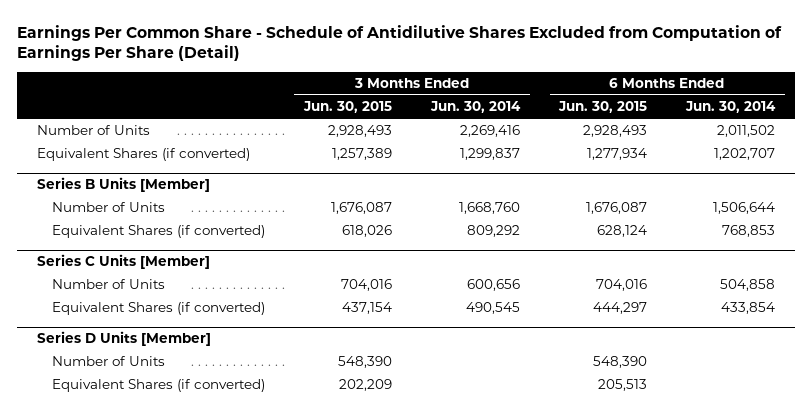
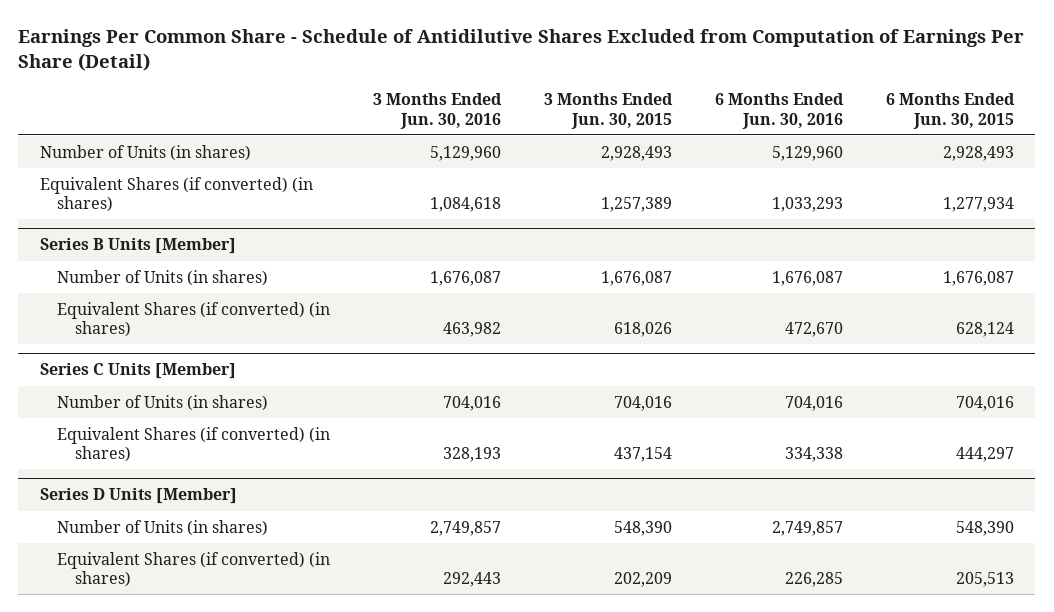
- | 3 Months Ended Jun. 30, 2015 | 3 Months Ended Jun. 30, 2014 | 6 Months Ended Jun. 30, 2015 | 6 Months Ended Jun. 30, 2014
+ | 3 Months Ended Jun. 30, 2016 | 3 Months Ended Jun. 30, 2015 | 6 Months Ended Jun. 30, 2016 | 6 Months Ended Jun. 30, 2015
- Number of Units | 2,928,493 | 2,269,416 | 2,928,493 | 2,011,502
- Equivalent Shares (if converted) | 1,257,389 | 1,299,837 | 1,277,934 | 1,202,707
+ Number of Units (in shares) | 5,129,960 | 2,928,493 | 5,129,960 | 2,928,493
+ Equivalent Shares (if converted) (in shares) | 1,084,618 | 1,257,389 | 1,033,293 | 1,277,934
@ Series B Units [Member]
- Number of Units | 1,676,087 | 1,668,760 | 1,676,087 | 1,506,644
- Equivalent Shares (if converted) | 618,026 | 809,292 | 628,124 | 768,853
+ Number of Units (in shares) | 1,676,087 | 1,676,087 | 1,676,087 | 1,676,087
+ Equivalent Shares (if converted) (in shares) | 463,982 | 618,026 | 472,670 | 628,124
@ Series C Units [Member]
- Number of Units | 704,016 | 600,656 | 704,016 | 504,858
- Equivalent Shares (if converted) | 437,154 | 490,545 | 444,297 | 433,854
+ Number of Units (in shares) | 704,016 | 704,016 | 704,016 | 704,016
+ Equivalent Shares (if converted) (in shares) | 328,193 | 437,154 | 334,338 | 444,297
@ Series D Units [Member]
- Number of Units | 548,390 | | 548,390 |
- Equivalent Shares (if converted) | 202,209 | | 205,513 |
+ Number of Units (in shares) | 2,749,857 | 548,390 | 2,749,857 | 548,390
+ Equivalent Shares (if converted) (in shares) | 292,443 | 202,209 | 226,285 | 205,513

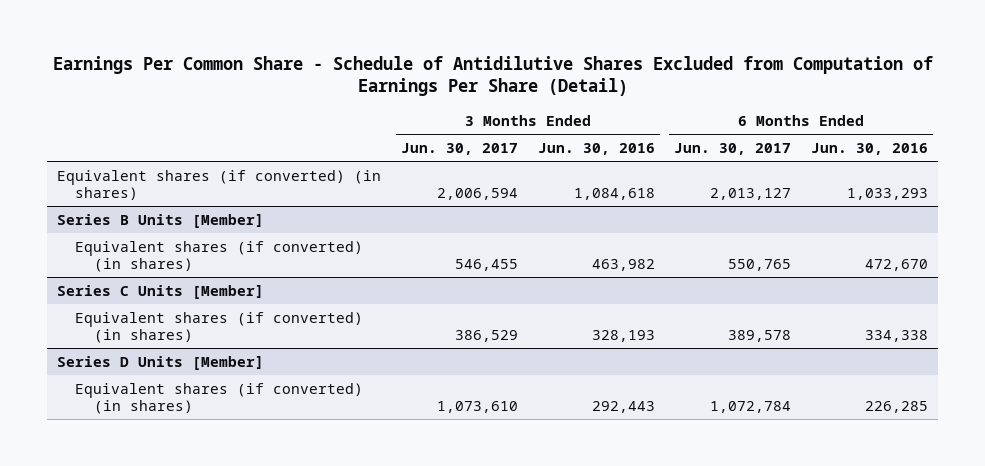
- | 3 Months Ended Jun. 30, 2016 | 3 Months Ended Jun. 30, 2015 | 6 Months Ended Jun. 30, 2016 | 6 Months Ended Jun. 30, 2015
+ | 3 Months Ended Jun. 30, 2017 | 3 Months Ended Jun. 30, 2016 | 6 Months Ended Jun. 30, 2017 | 6 Months Ended Jun. 30, 2016
- Number of Units (in shares) | 5,129,960 | 2,928,493 | 5,129,960 | 2,928,493
- Equivalent Shares (if converted) (in shares) | 1,084,618 | 1,257,389 | 1,033,293 | 1,277,934
+ Equivalent shares (if converted) (in shares) | 2,006,594 | 1,084,618 | 2,013,127 | 1,033,293
@ Series B Units [Member]
- Number of Units (in shares) | 1,676,087 | 1,676,087 | 1,676,087 | 1,676,087
- Equivalent Shares (if converted) (in shares) | 463,982 | 618,026 | 472,670 | 628,124
+ Equivalent shares (if converted) (in shares) | 546,455 | 463,982 | 550,765 | 472,670
@ Series C Units [Member]
- Number of Units (in shares) | 704,016 | 704,016 | 704,016 | 704,016
- Equivalent Shares (if converted) (in shares) | 328,193 | 437,154 | 334,338 | 444,297
+ Equivalent shares (if converted) (in shares) | 386,529 | 328,193 | 389,578 | 334,338
@ Series D Units [Member]
- Number of Units (in shares) | 2,749,857 | 548,390 | 2,749,857 | 548,390
- Equivalent Shares (if converted) (in shares) | 292,443 | 202,209 | 226,285 | 205,513
+ Equivalent shares (if converted) (in shares) | 1,073,610 | 292,443 | 1,072,784 | 226,285

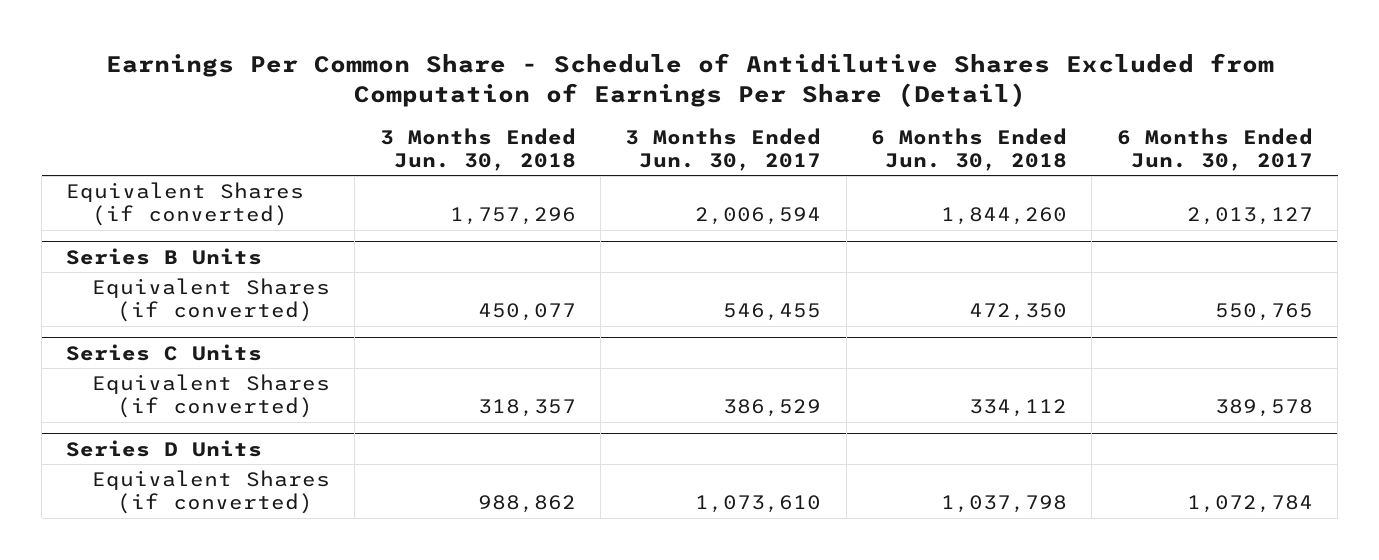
- | 3 Months Ended Jun. 30, 2017 | 3 Months Ended Jun. 30, 2016 | 6 Months Ended Jun. 30, 2017 | 6 Months Ended Jun. 30, 2016
+ | 3 Months Ended Jun. 30, 2018 | 3 Months Ended Jun. 30, 2017 | 6 Months Ended Jun. 30, 2018 | 6 Months Ended Jun. 30, 2017
- Equivalent shares (if converted) (in shares) | 2,006,594 | 1,084,618 | 2,013,127 | 1,033,293
- Series B Units [Member]
- Equivalent shares (if converted) (in shares) | 546,455 | 463,982 | 550,765 | 472,670
- Series C Units [Member]
- Equivalent shares (if converted) (in shares) | 386,529 | 328,193 | 389,578 | 334,338
- Series D Units [Member]
- Equivalent shares (if converted) (in shares) | 1,073,610 | 292,443 | 1,072,784 | 226,285
+ Equivalent Shares (if converted) | 1,757,296 | 2,006,594 | 1,844,260 | 2,013,127
+ Series B Units
+ Equivalent Shares (if converted) | 450,077 | 546,455 | 472,350 | 550,765
+ Series C Units
+ Equivalent Shares (if converted) | 318,357 | 386,529 | 334,112 | 389,578
+ Series D Units
+ Equivalent Shares (if converted) | 988,862 | 1,073,610 | 1,037,798 | 1,072,784

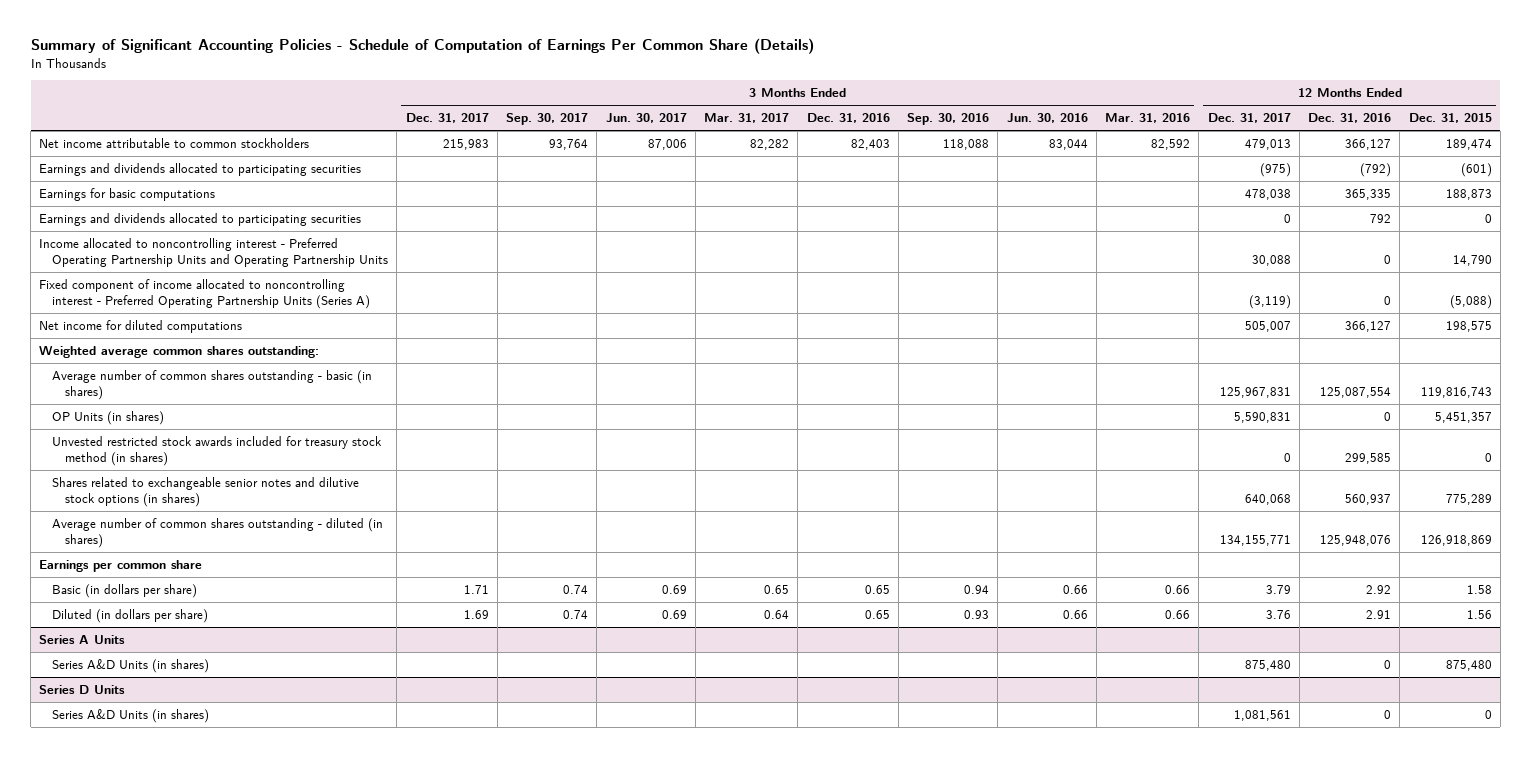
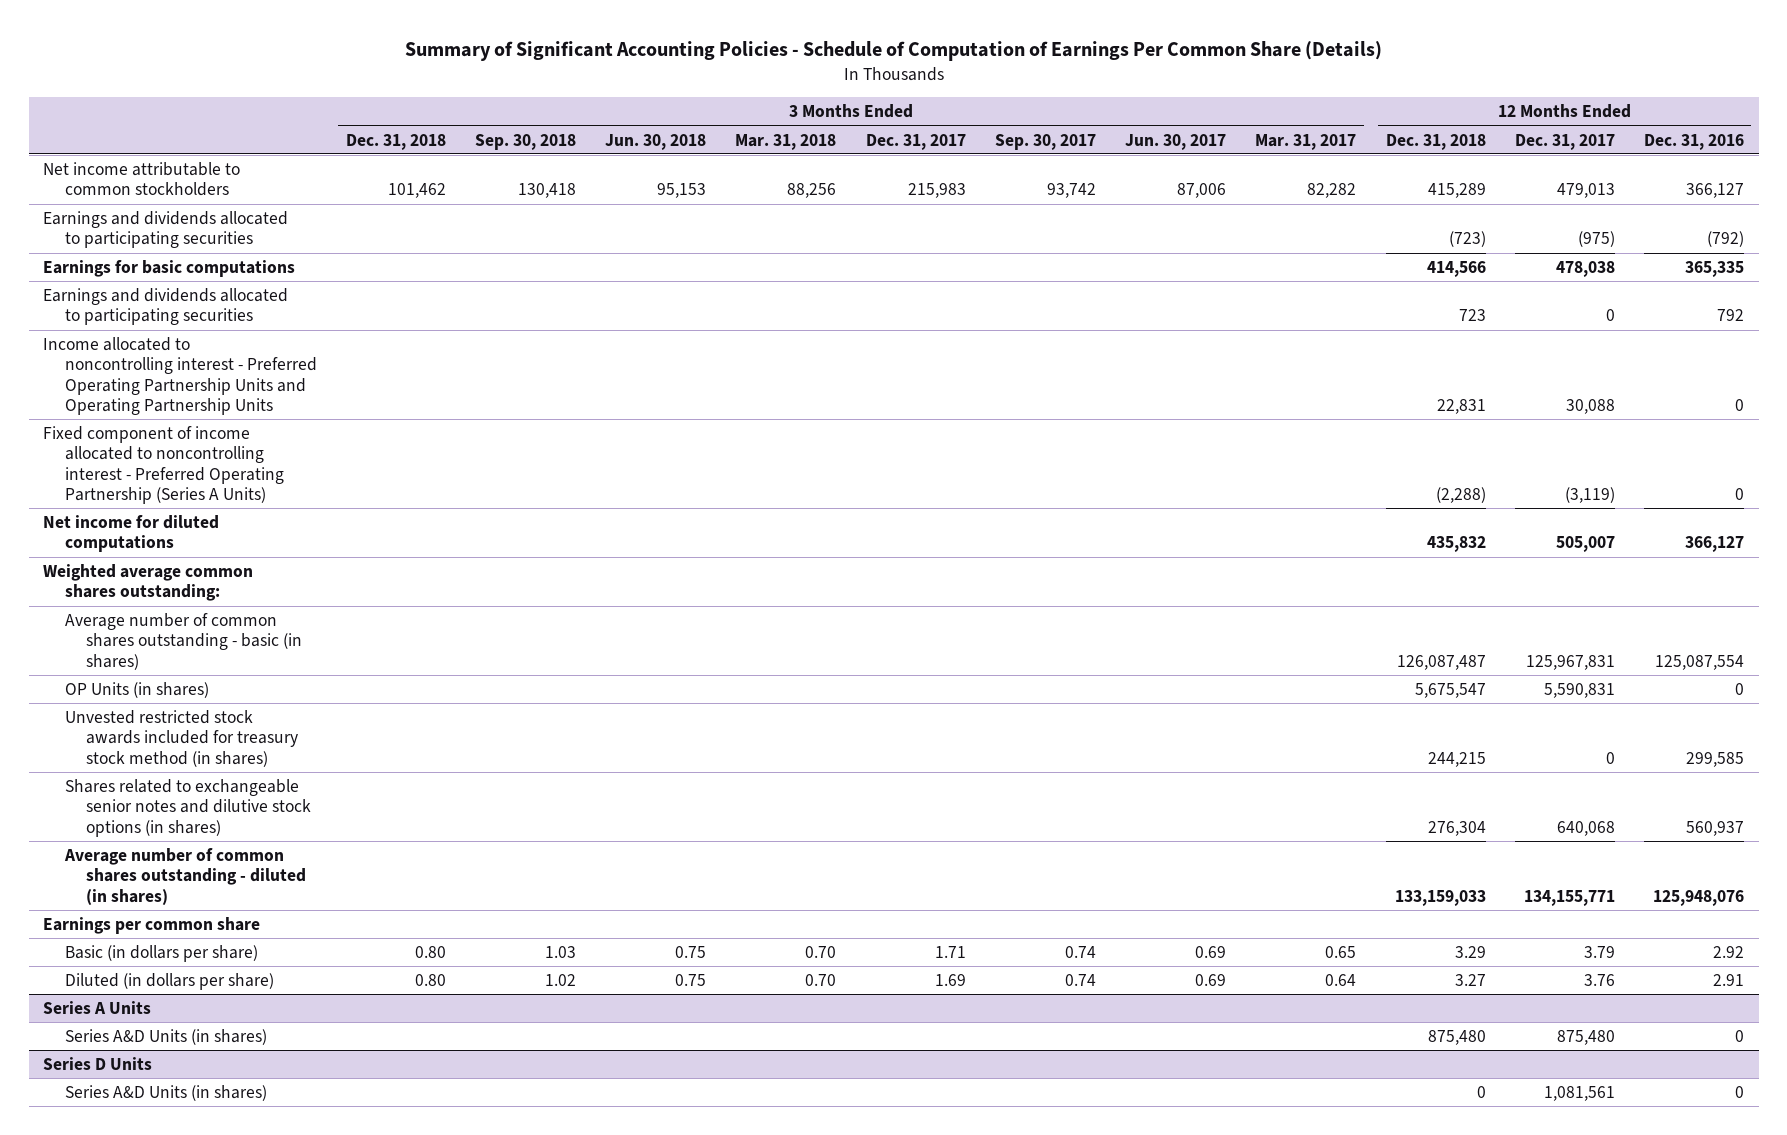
- | 3 Months Ended Dec. 31, 2017 | 3 Months Ended Sep. 30, 2017 | 3 Months Ended Jun. 30, 2017 | 3 Months Ended Mar. 31, 2017 | 3 Months Ended Dec. 31, 2016 | 3 Months Ended Sep. 30, 2016 | 3 Months Ended Jun. 30, 2016 | 3 Months Ended Mar. 31, 2016 | 12 Months Ended Dec. 31, 2017 | 12 Months Ended Dec. 31, 2016 | 12 Months Ended Dec. 31, 2015
+ | 3 Months Ended Dec. 31, 2018 | 3 Months Ended Sep. 30, 2018 | 3 Months Ended Jun. 30, 2018 | 3 Months Ended Mar. 31, 2018 | 3 Months Ended Dec. 31, 2017 | 3 Months Ended Sep. 30, 2017 | 3 Months Ended Jun. 30, 2017 | 3 Months Ended Mar. 31, 2017 | 12 Months Ended Dec. 31, 2018 | 12 Months Ended Dec. 31, 2017 | 12 Months Ended Dec. 31, 2016
- Net income attributable to common stockholders | 215,983 | 93,764 | 87,006 | 82,282 | 82,403 | 118,088 | 83,044 | 82,592 | 479,013 | 366,127 | 189,474
+ Net income attributable to common stockholders | 101,462 | 130,418 | 95,153 | 88,256 | 215,983 | 93,742 | 87,006 | 82,282 | 415,289 | 479,013 | 366,127
- Fixed component of income allocated to noncontrolling interest - Preferred Operating Partnership Units (Series A) | | | | | | | | | (3,119) | 0 | (5,088)
+ Fixed component of income allocated to noncontrolling interest - Preferred Operating Partnership (Series A Units) | | | | | | | | | (2,288) | (3,119) | 0

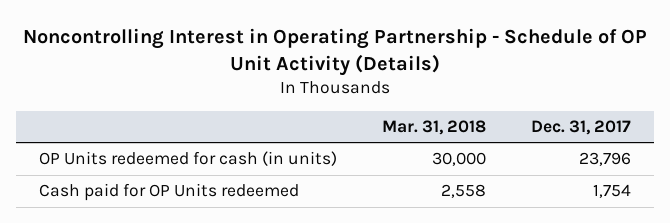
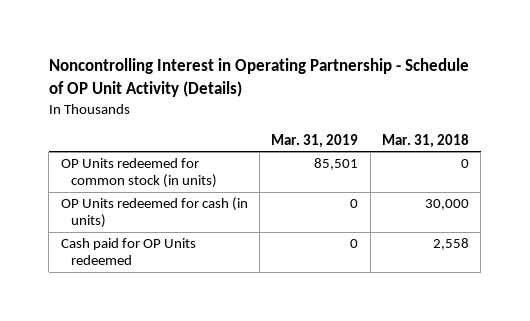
- | Mar. 31, 2018 | Dec. 31, 2017
+ | Mar. 31, 2019 | Mar. 31, 2018
+ OP Units redeemed for common stock (in units) | 85,501 | 0

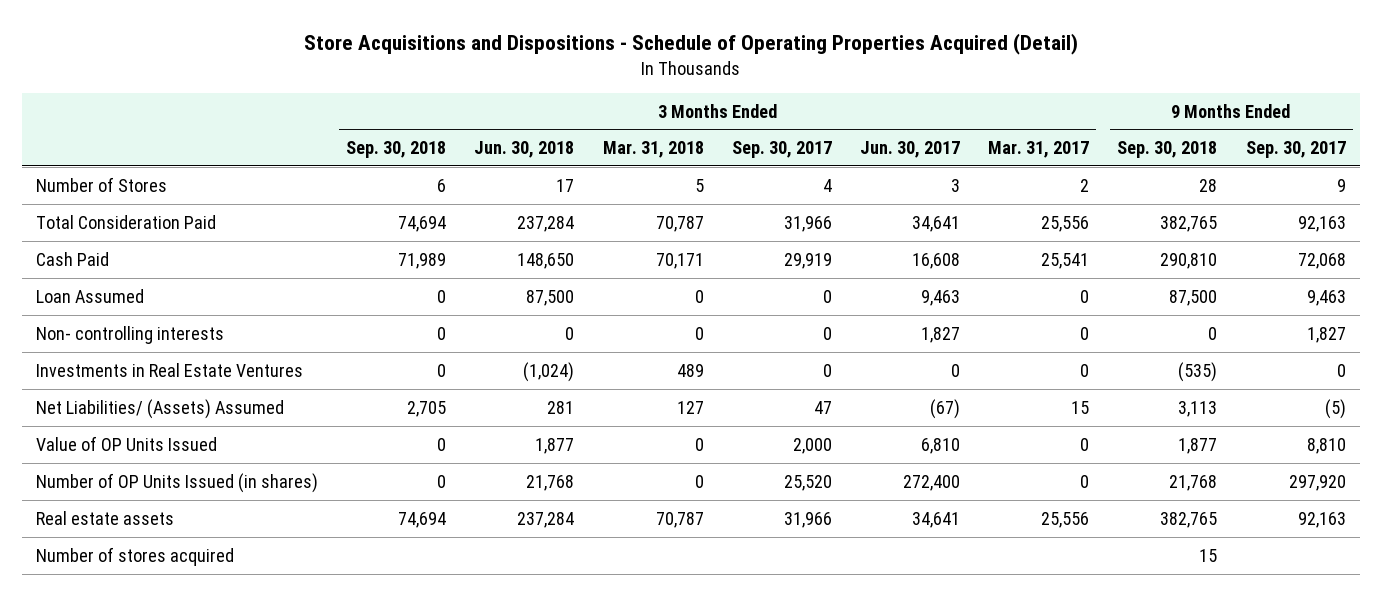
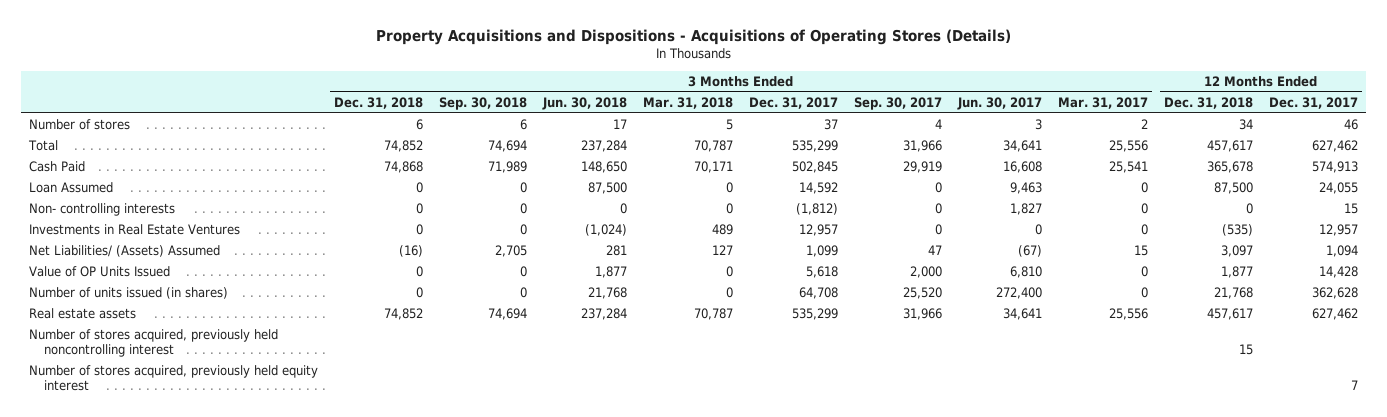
- Store Acquisitions and Dispositions - Schedule of Operating Properties Acquired (Detail)
+ Property Acquisitions and Dispositions - Acquisitions of Operating Stores (Details)
- | 3 Months Ended Sep. 30, 2018 | 3 Months Ended Jun. 30, 2018 | 3 Months Ended Mar. 31, 2018 | 3 Months Ended Sep. 30, 2017 | 3 Months Ended Jun. 30, 2017 | 3 Months Ended Mar. 31, 2017 | 9 Months Ended Sep. 30, 2018 | 9 Months Ended Sep. 30, 2017
+ | 3 Months Ended Dec. 31, 2018 | 3 Months Ended Sep. 30, 2018 | 3 Months Ended Jun. 30, 2018 | 3 Months Ended Mar. 31, 2018 | 3 Months Ended Dec. 31, 2017 | 3 Months Ended Sep. 30, 2017 | 3 Months Ended Jun. 30, 2017 | 3 Months Ended Mar. 31, 2017 | 12 Months Ended Dec. 31, 2018 | 12 Months Ended Dec. 31, 2017
- Number of Stores | 6 | 17 | 5 | 4 | 3 | 2 | 28 | 9
- Total Consideration Paid | 74,694 | 237,284 | 70,787 | 31,966 | 34,641 | 25,556 | 382,765 | 92,163
+ Number of stores | 6 | 6 | 17 | 5 | 37 | 4 | 3 | 2 | 34 | 46
+ Total | 74,852 | 74,694 | 237,284 | 70,787 | 535,299 | 31,966 | 34,641 | 25,556 | 457,617 | 627,462
- Number of OP Units Issued (in shares) | 0 | 21,768 | 0 | 25,520 | 272,400 | 0 | 21,768 | 297,920
+ Number of units issued (in shares) | 0 | 0 | 21,768 | 0 | 64,708 | 25,520 | 272,400 | 0 | 21,768 | 362,628
- Number of stores acquired | | | | | | | 15 |
+ Number of stores acquired, previously held noncontrolling interest | | | | | | | | | 15 |
+ Number of stores acquired, previously held equity interest | | | | | | | | | | 7

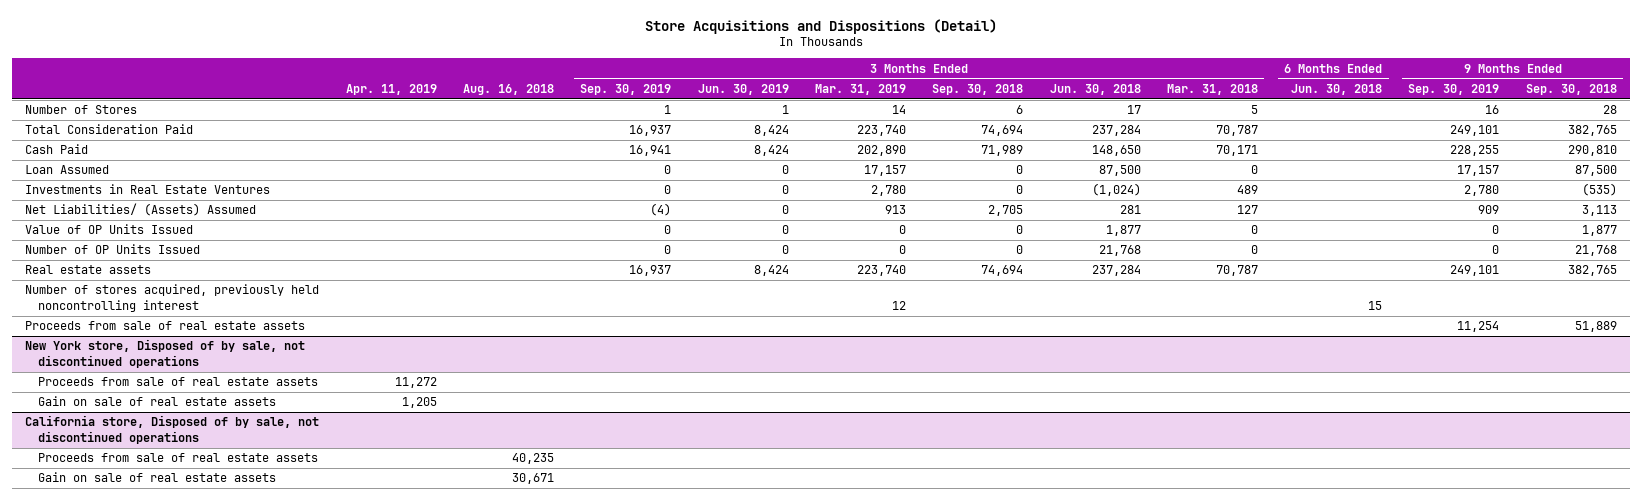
- Property Acquisitions and Dispositions - Acquisitions of Operating Stores (Details)
+ Store Acquisitions and Dispositions (Detail)
- | 3 Months Ended Dec. 31, 2018 | 3 Months Ended Sep. 30, 2018 | 3 Months Ended Jun. 30, 2018 | 3 Months Ended Mar. 31, 2018 | 3 Months Ended Dec. 31, 2017 | 3 Months Ended Sep. 30, 2017 | 3 Months Ended Jun. 30, 2017 | 3 Months Ended Mar. 31, 2017 | 12 Months Ended Dec. 31, 2018 | 12 Months Ended Dec. 31, 2017
+ | Apr. 11, 2019 | Aug. 16, 2018 | 3 Months Ended Sep. 30, 2019 | 3 Months Ended Jun. 30, 2019 | 3 Months Ended Mar. 31, 2019 | 3 Months Ended Sep. 30, 2018 | 3 Months Ended Jun. 30, 2018 | 3 Months Ended Mar. 31, 2018 | 6 Months Ended Jun. 30, 2018 | 9 Months Ended Sep. 30, 2019 | 9 Months Ended Sep. 30, 2018
- Number of stores | 6 | 6 | 17 | 5 | 37 | 4 | 3 | 2 | 34 | 46
- Total | 74,852 | 74,694 | 237,284 | 70,787 | 535,299 | 31,966 | 34,641 | 25,556 | 457,617 | 627,462
+ Number of Stores | | | 1 | 1 | 14 | 6 | 17 | 5 | | 16 | 28
+ Total Consideration Paid | | | 16,937 | 8,424 | 223,740 | 74,694 | 237,284 | 70,787 | | 249,101 | 382,765
- Non- controlling interests | 0 | 0 | 0 | 0 | (1,812) | 0 | 1,827 | 0 | 0 | 15
- Number of units issued (in shares) | 0 | 0 | 21,768 | 0 | 64,708 | 25,520 | 272,400 | 0 | 21,768 | 362,628
+ Number of OP Units Issued | | | 0 | 0 | 0 | 0 | 21,768 | 0 | | 0 | 21,768
- Number of stores acquired, previously held equity interest | | | | | | | | | | 7
+ Proceeds from sale of real estate assets | | | | | | | | | | 11,254 | 51,889
+ New York store, Disposed of by sale, not discontinued operations
+ Proceeds from sale of real estate assets | 11,272 | | | | | | | | | |
+ Gain on sale of real estate assets | 1,205 | | | | | | | | | |
+ California store, Disposed of by sale, not discontinued operations
+ Proceeds from sale of real estate assets | | 40,235 | | | | | | | | |
+ Gain on sale of real estate assets | | 30,671 | | | | | | | | |

